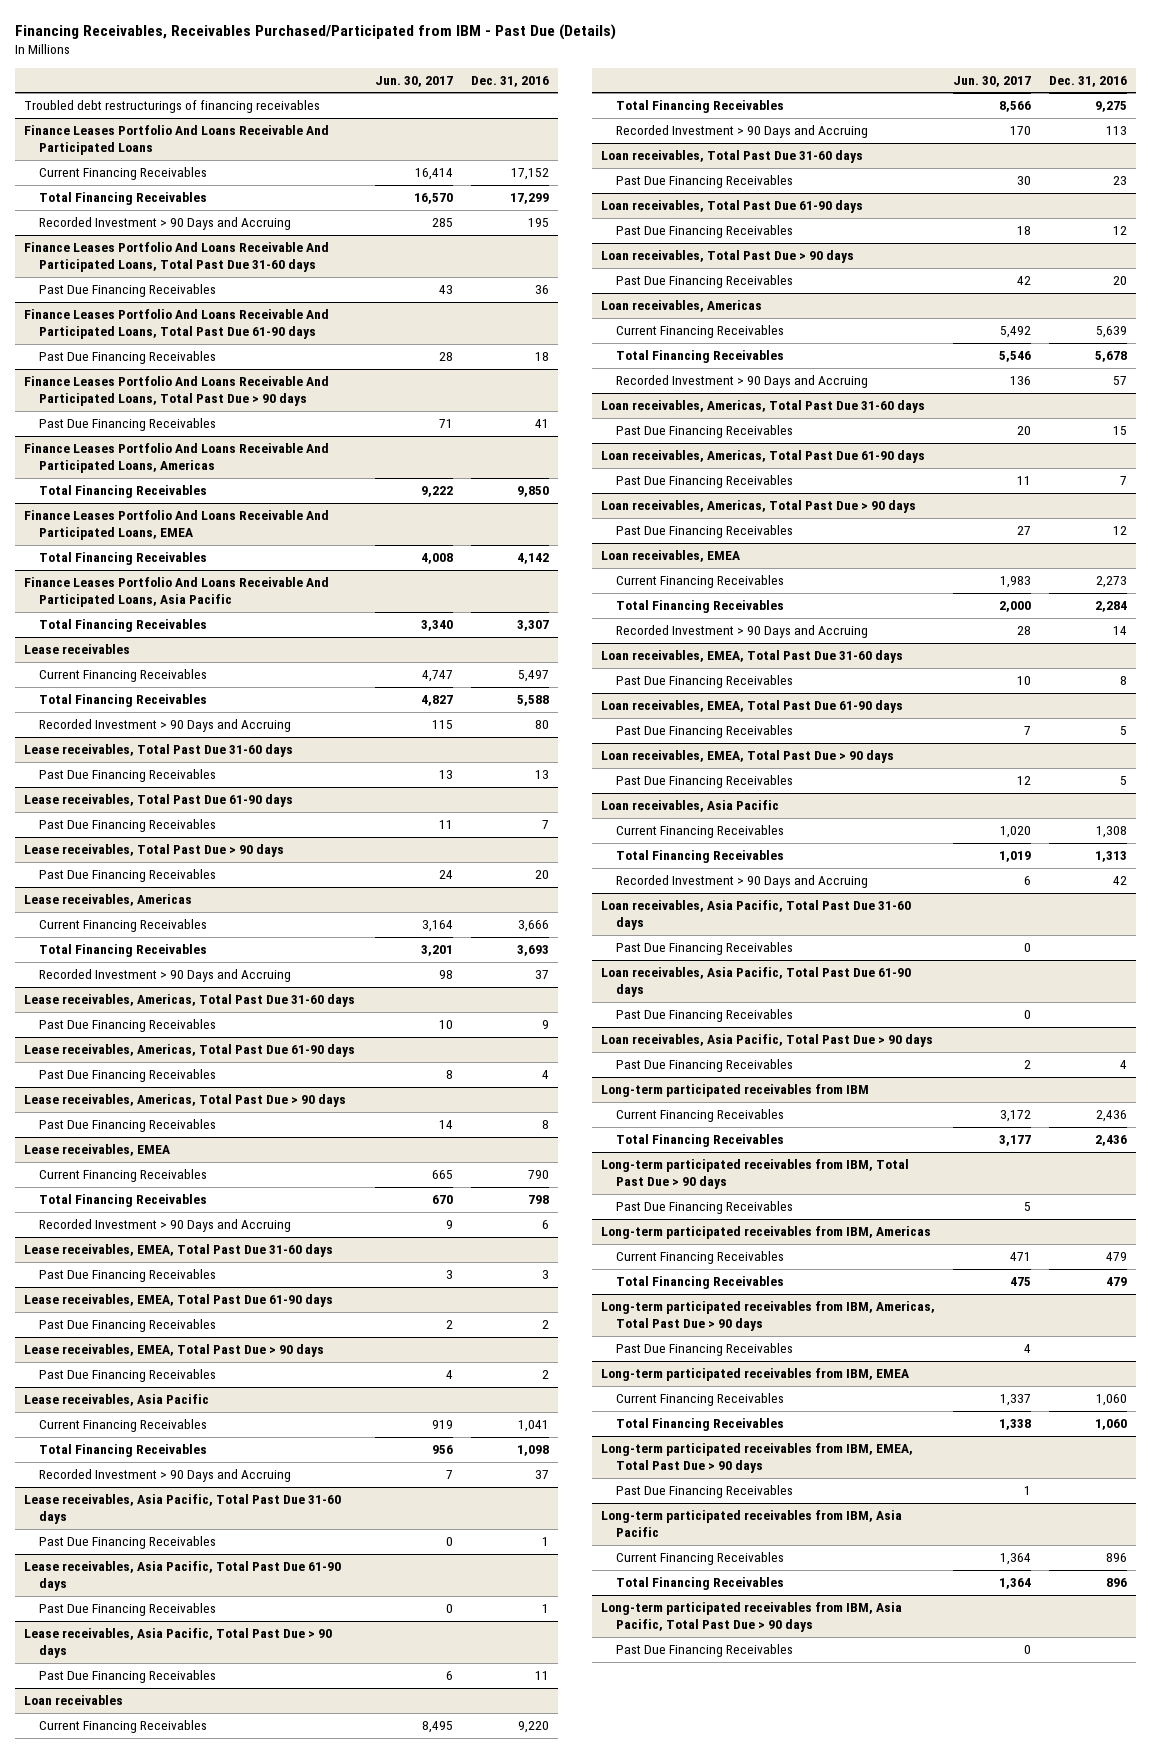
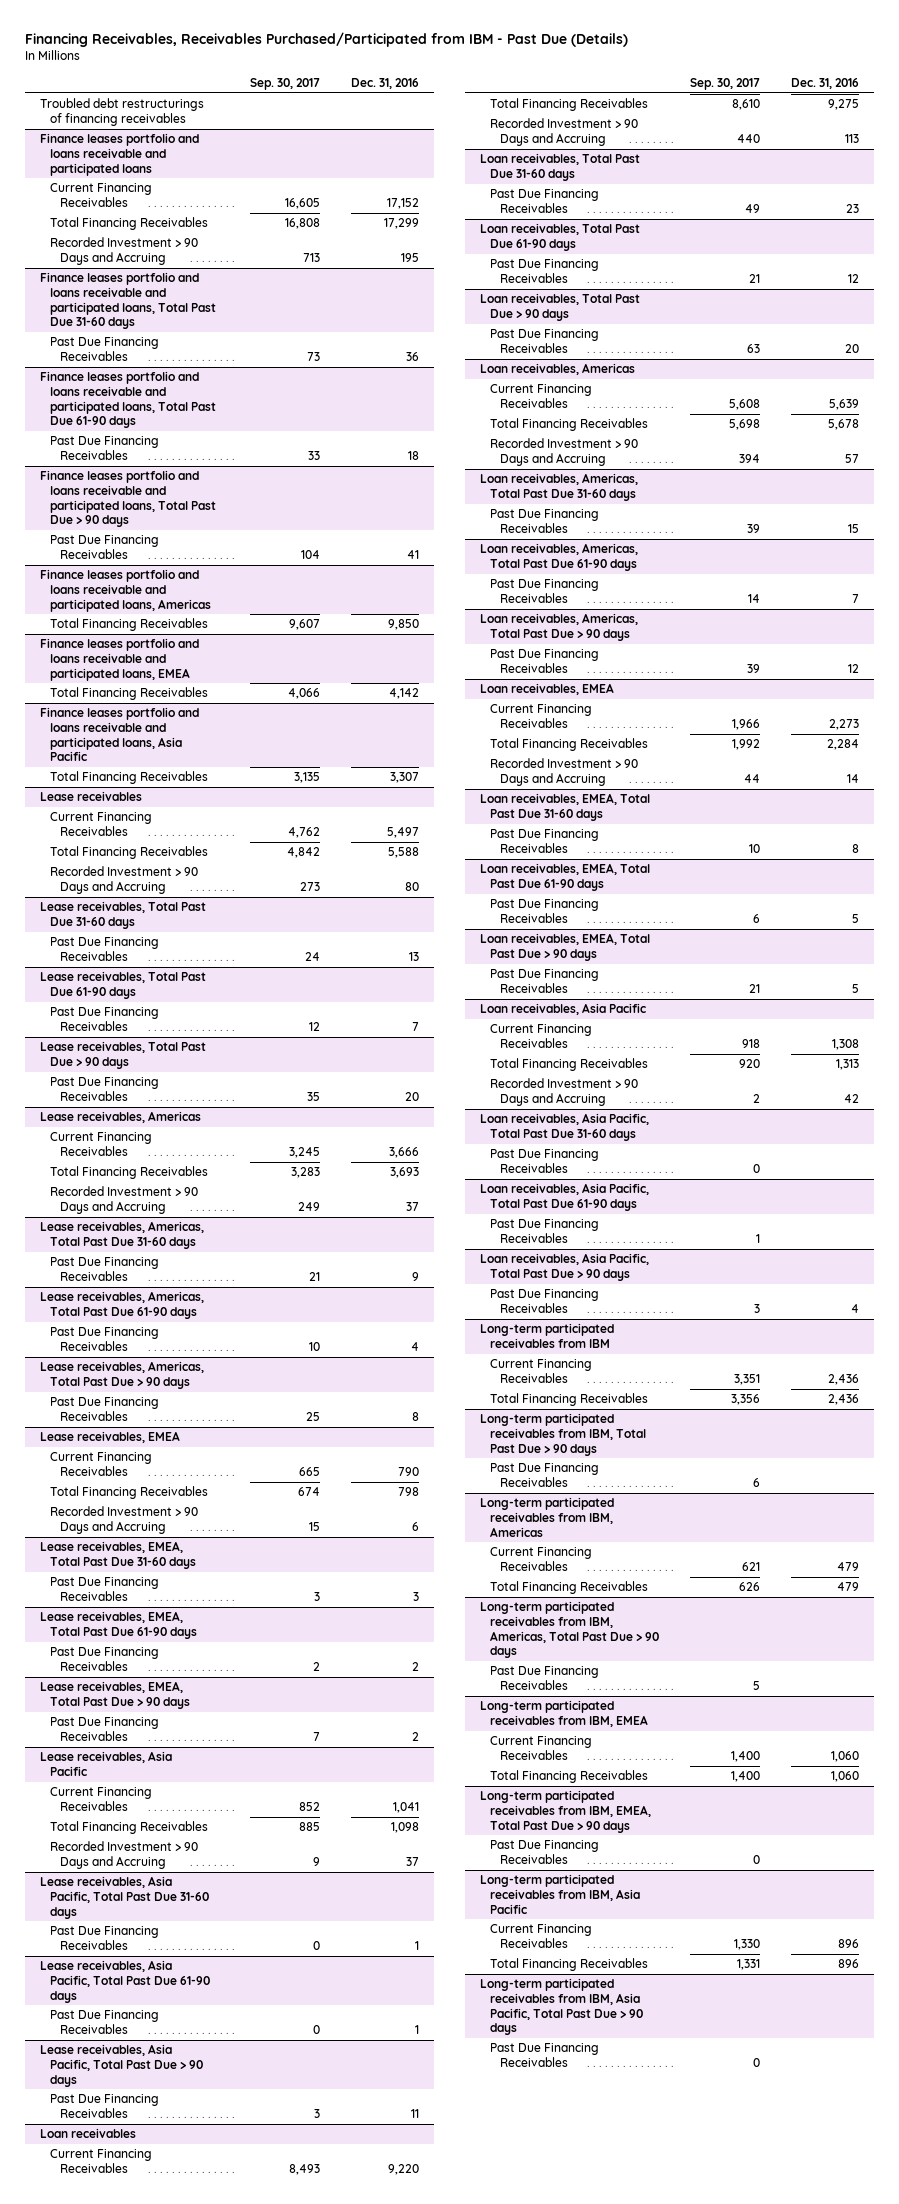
- | Jun. 30, 2017 | Dec. 31, 2016
+ | Sep. 30, 2017 | Dec. 31, 2016
- Finance Leases Portfolio And Loans Receivable And Participated Loans
+ Finance leases portfolio and loans receivable and participated loans
- Finance Leases Portfolio And Loans Receivable And Participated Loans, Total Past Due 31-60 days
+ Finance leases portfolio and loans receivable and participated loans, Total Past Due 31-60 days
- Finance Leases Portfolio And Loans Receivable And Participated Loans, Total Past Due 61-90 days
+ Finance leases portfolio and loans receivable and participated loans, Total Past Due 61-90 days
- Finance Leases Portfolio And Loans Receivable And Participated Loans, Total Past Due > 90 days
+ Finance leases portfolio and loans receivable and participated loans, Total Past Due > 90 days
- Finance Leases Portfolio And Loans Receivable And Participated Loans, Americas
+ Finance leases portfolio and loans receivable and participated loans, Americas
- Finance Leases Portfolio And Loans Receivable And Participated Loans, EMEA
+ Finance leases portfolio and loans receivable and participated loans, EMEA
- Finance Leases Portfolio And Loans Receivable And Participated Loans, Asia Pacific
+ Finance leases portfolio and loans receivable and participated loans, Asia Pacific

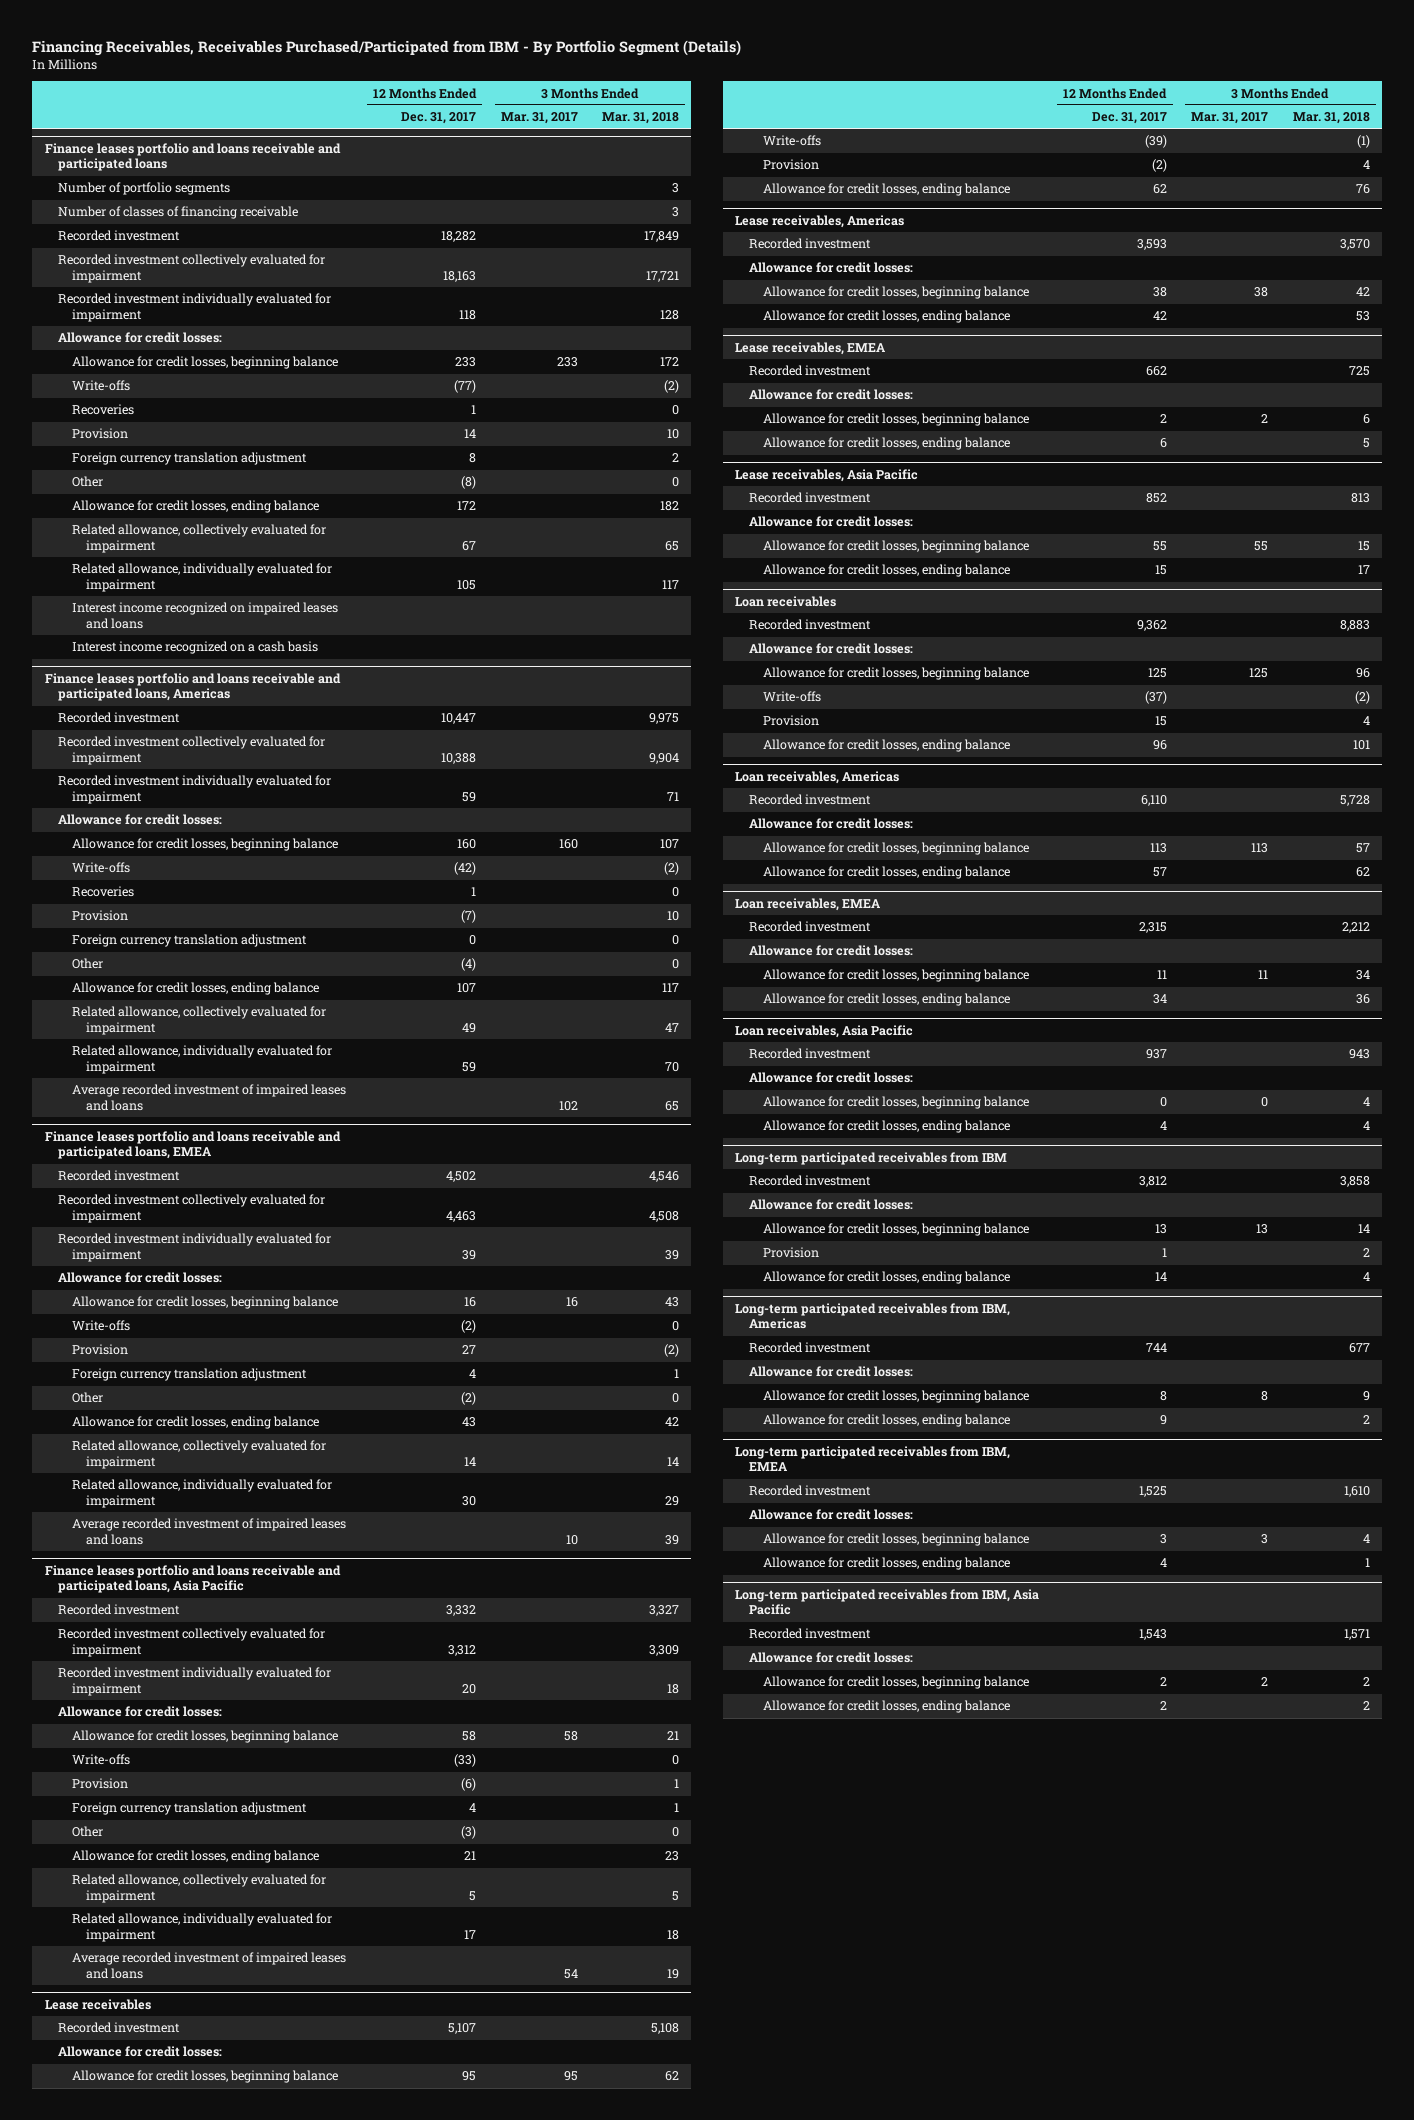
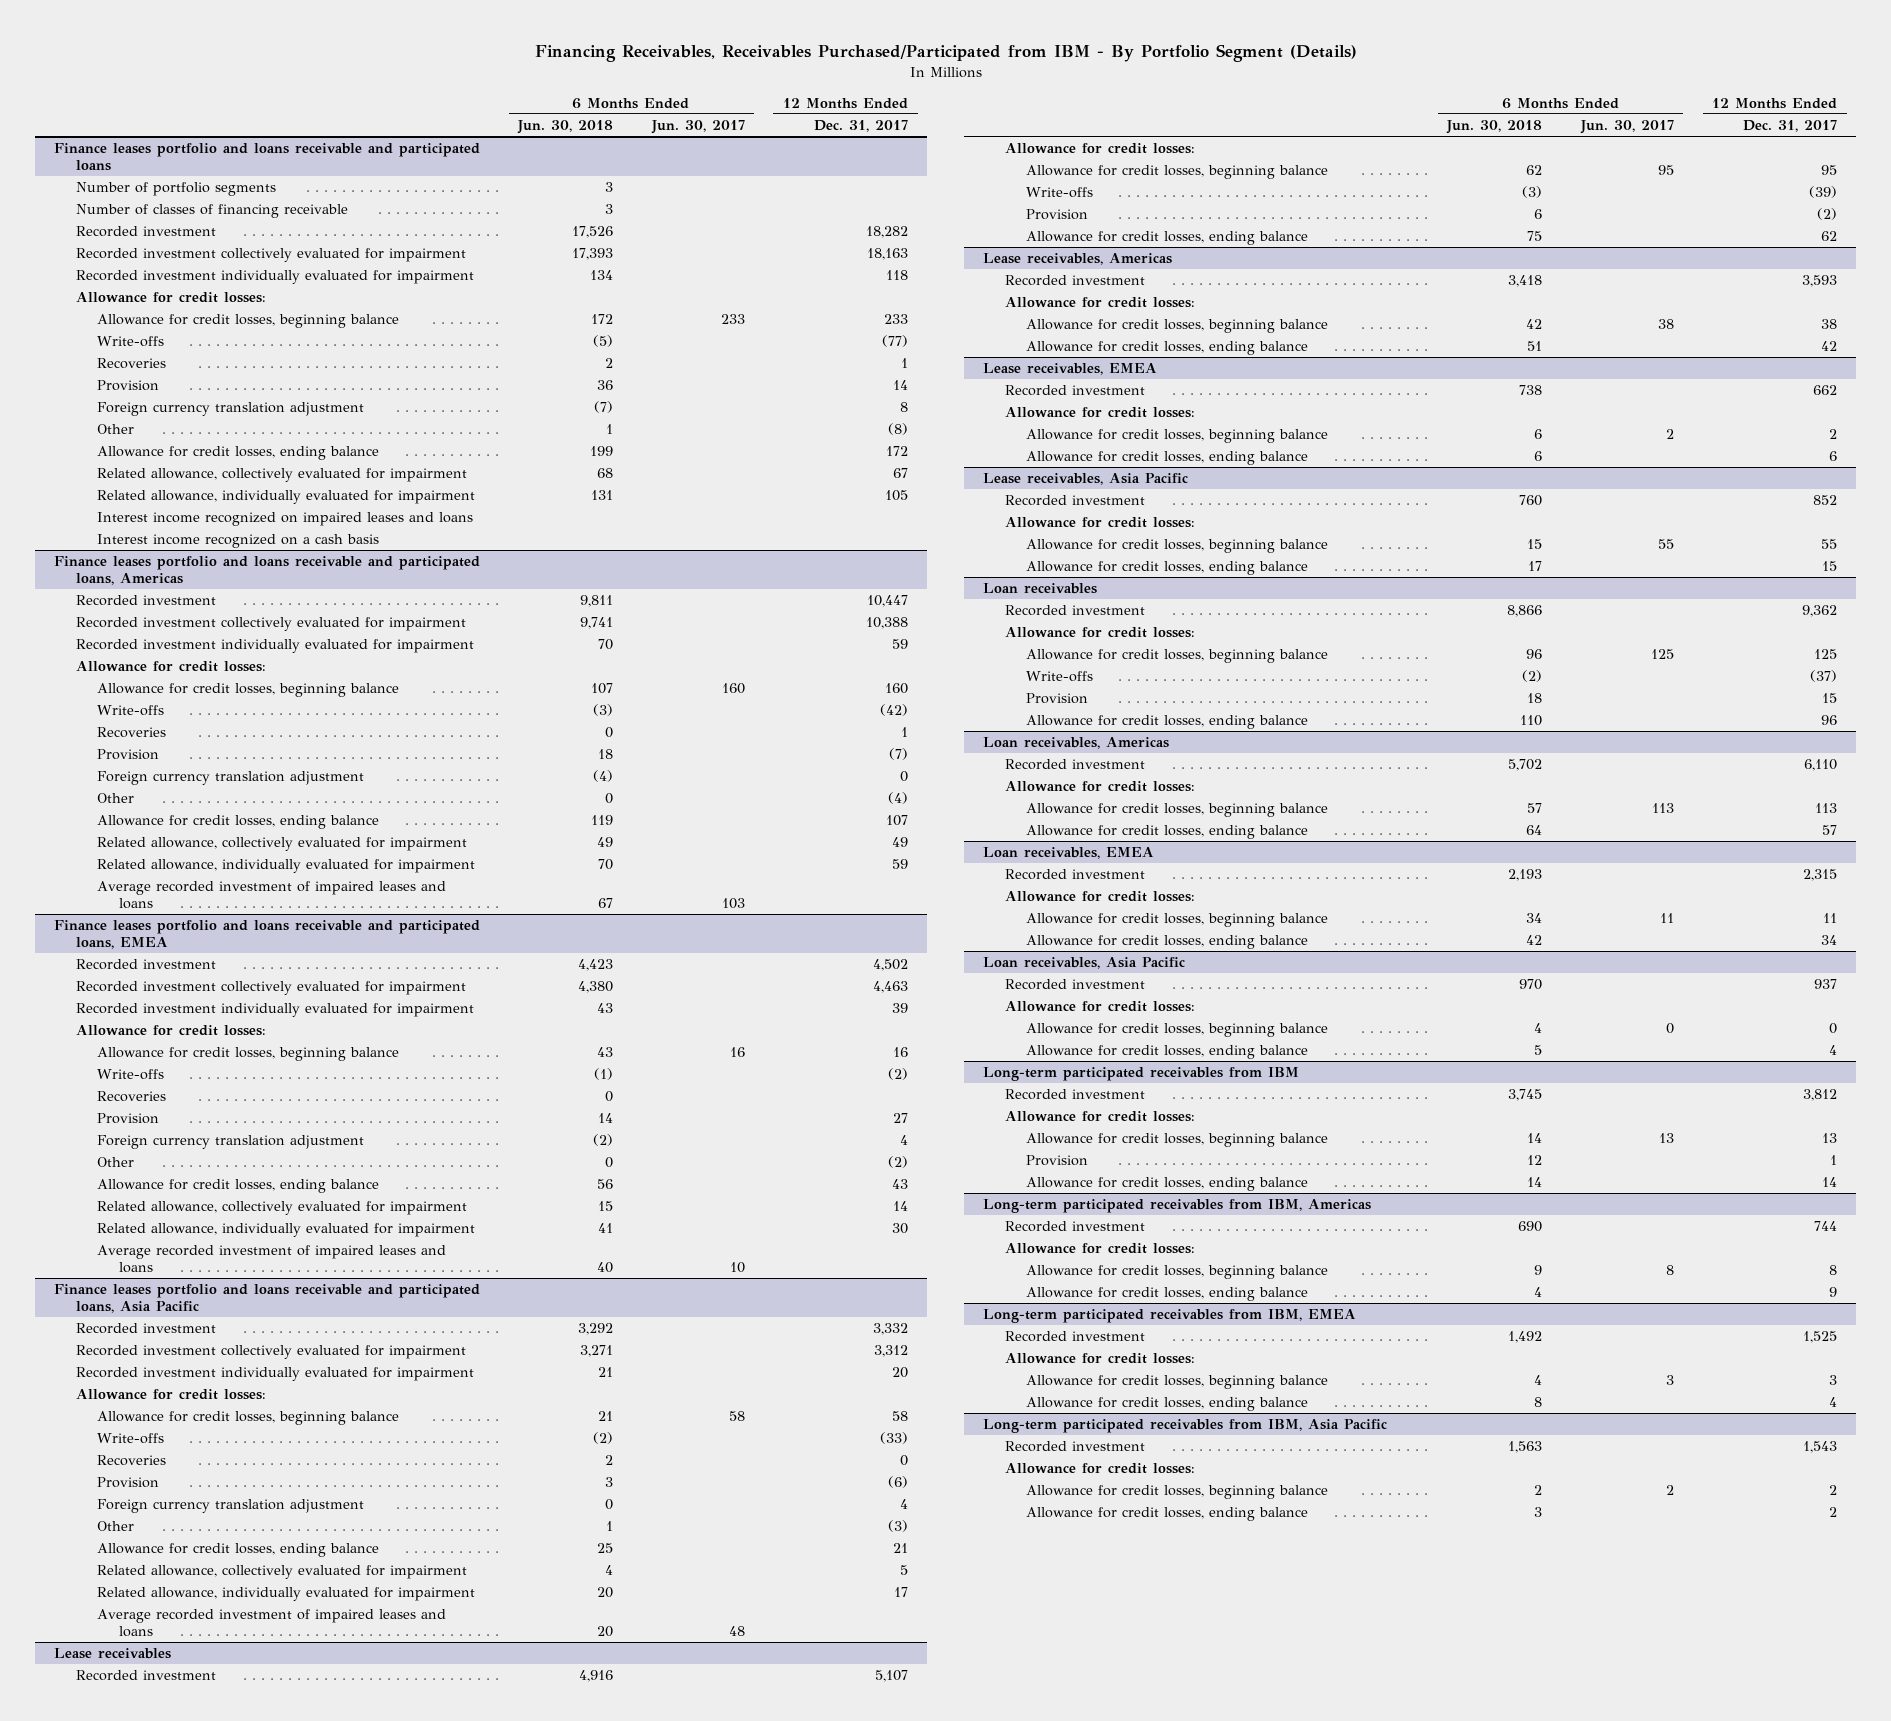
- | 12 Months Ended Dec. 31, 2017 | 3 Months Ended Mar. 31, 2017 | 3 Months Ended Mar. 31, 2018
+ | 6 Months Ended Jun. 30, 2018 | 6 Months Ended Jun. 30, 2017 | 12 Months Ended Dec. 31, 2017
@ Finance leases portfolio and loans receivable and participated loans, EMEA
+ Recoveries | 0 | |
@ Finance leases portfolio and loans receivable and participated loans, Asia Pacific
+ Recoveries | 2 | | 0

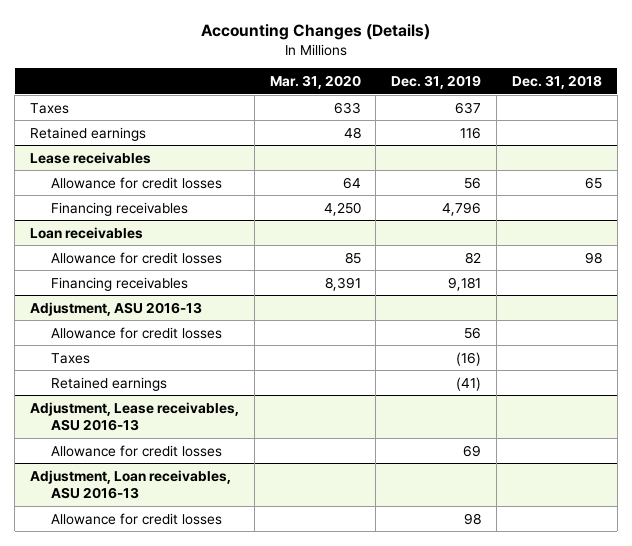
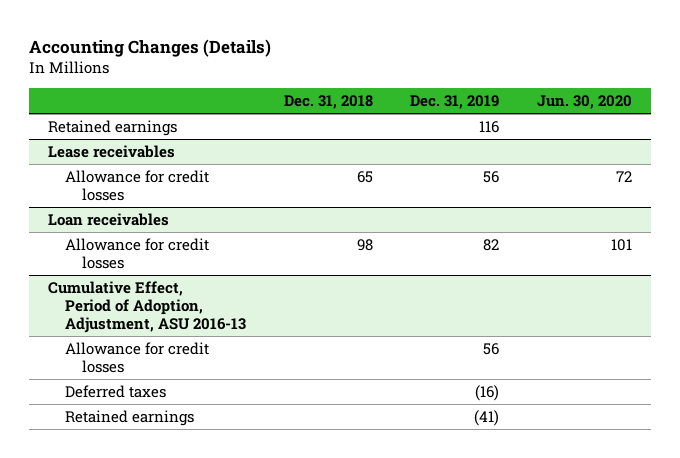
- | Mar. 31, 2020 | Dec. 31, 2019 | Dec. 31, 2018
+ | Dec. 31, 2018 | Dec. 31, 2019 | Jun. 30, 2020
- Taxes | 633 | 637 |
@ Lease receivables
- Financing receivables | 4,250 | 4,796 |
@ Loan receivables
- Financing receivables | 8,391 | 9,181 |
- Adjustment, ASU 2016-13
+ Cumulative Effect, Period of Adoption, Adjustment, ASU 2016-13
- Taxes | | (16) |
+ Deferred taxes | | (16) |
- Adjustment, Lease receivables, ASU 2016-13
- Allowance for credit losses | | 69 |
- Adjustment, Loan receivables, ASU 2016-13
- Allowance for credit losses | | 98 |

